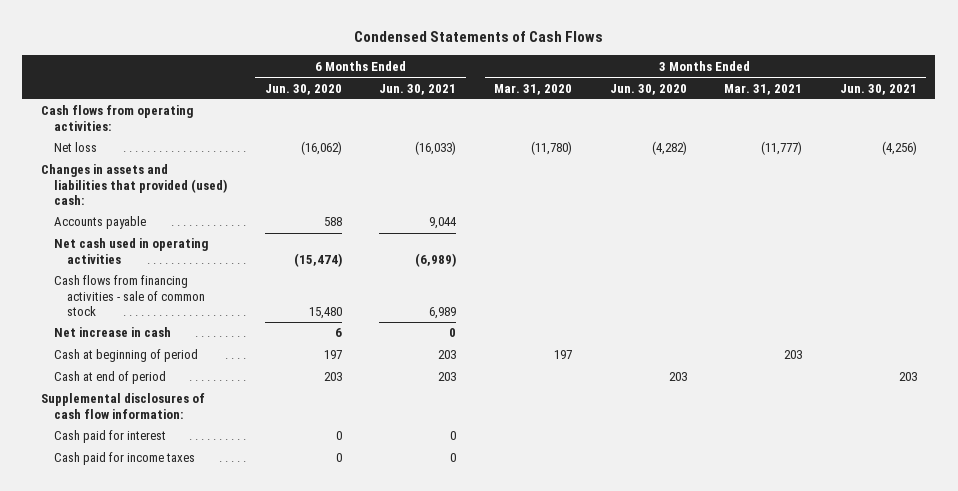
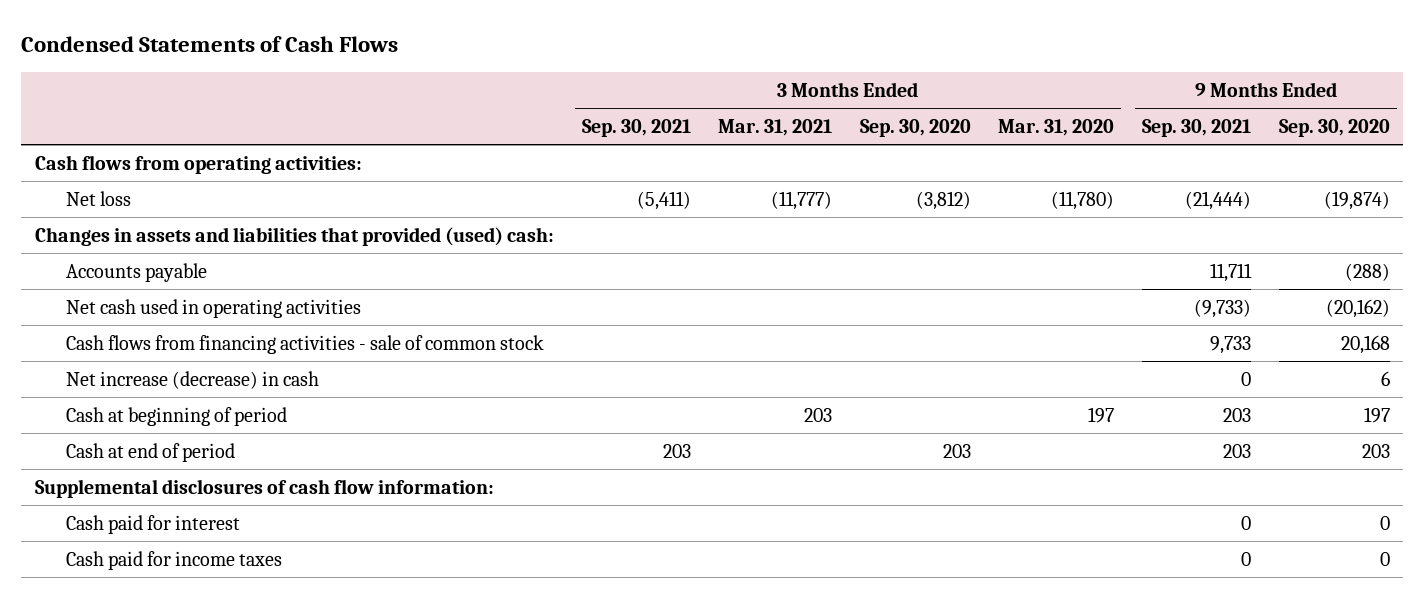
- | 6 Months Ended Jun. 30, 2020 | 6 Months Ended Jun. 30, 2021 | 3 Months Ended Mar. 31, 2020 | 3 Months Ended Jun. 30, 2020 | 3 Months Ended Mar. 31, 2021 | 3 Months Ended Jun. 30, 2021
+ | 3 Months Ended Sep. 30, 2021 | 3 Months Ended Mar. 31, 2021 | 3 Months Ended Sep. 30, 2020 | 3 Months Ended Mar. 31, 2020 | 9 Months Ended Sep. 30, 2021 | 9 Months Ended Sep. 30, 2020
- Net increase in cash | 6 | 0 | | | |
+ Net increase (decrease) in cash | | | | | 0 | 6

